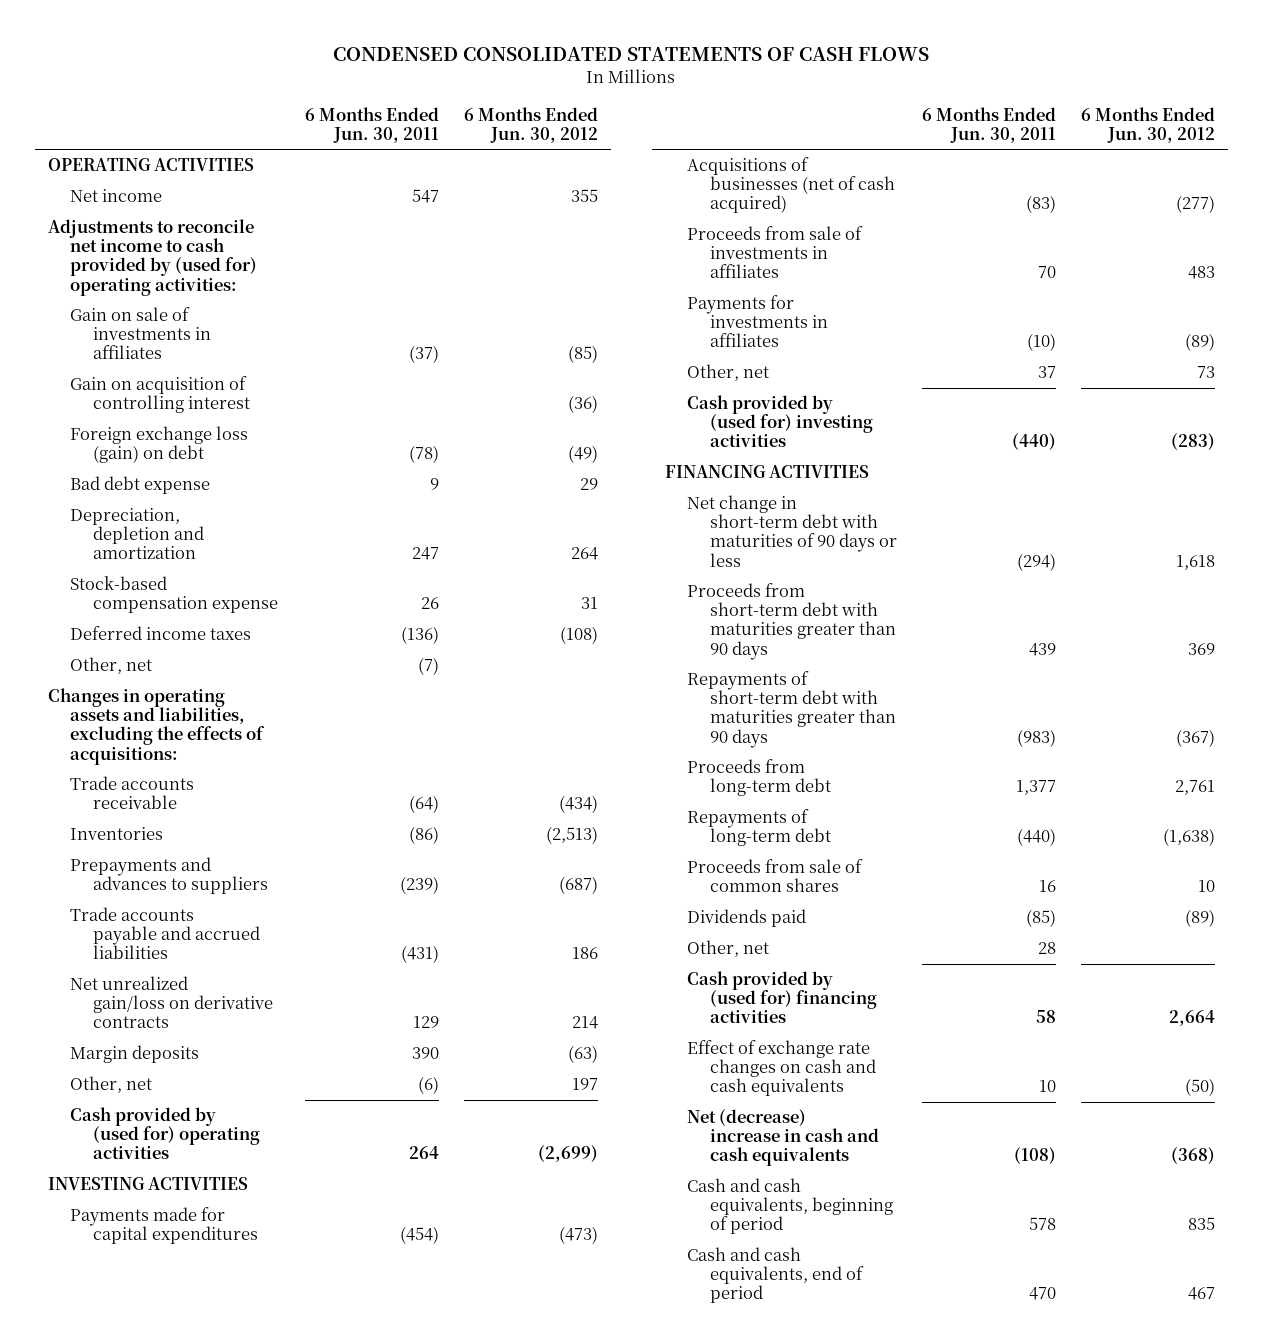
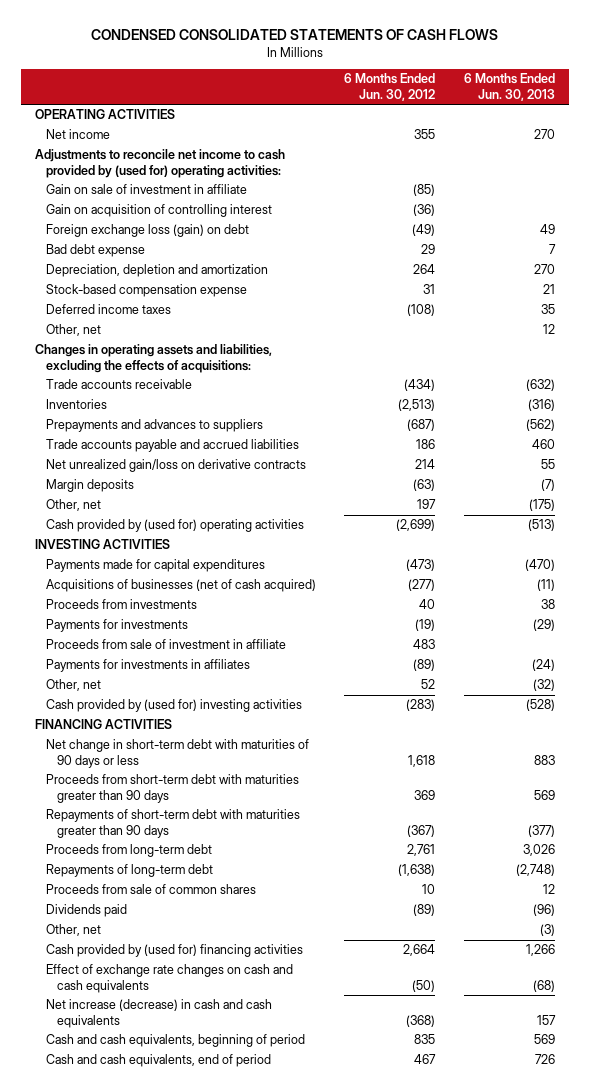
- | 6 Months Ended Jun. 30, 2011 | 6 Months Ended Jun. 30, 2012
+ | 6 Months Ended Jun. 30, 2012 | 6 Months Ended Jun. 30, 2013
- Gain on sale of investments in affiliates | (37) | (85)
+ Gain on sale of investment in affiliate | (85) |
- Proceeds from sale of investments in affiliates | 70 | 483
+ Proceeds from investments | 40 | 38
+ Payments for investments | (19) | (29)
+ Proceeds from sale of investment in affiliate | 483 |
- Other, net | 37 | 73
+ Other, net | 52 | (32)
- Net (decrease) increase in cash and cash equivalents | (108) | (368)
+ Net increase (decrease) in cash and cash equivalents | (368) | 157

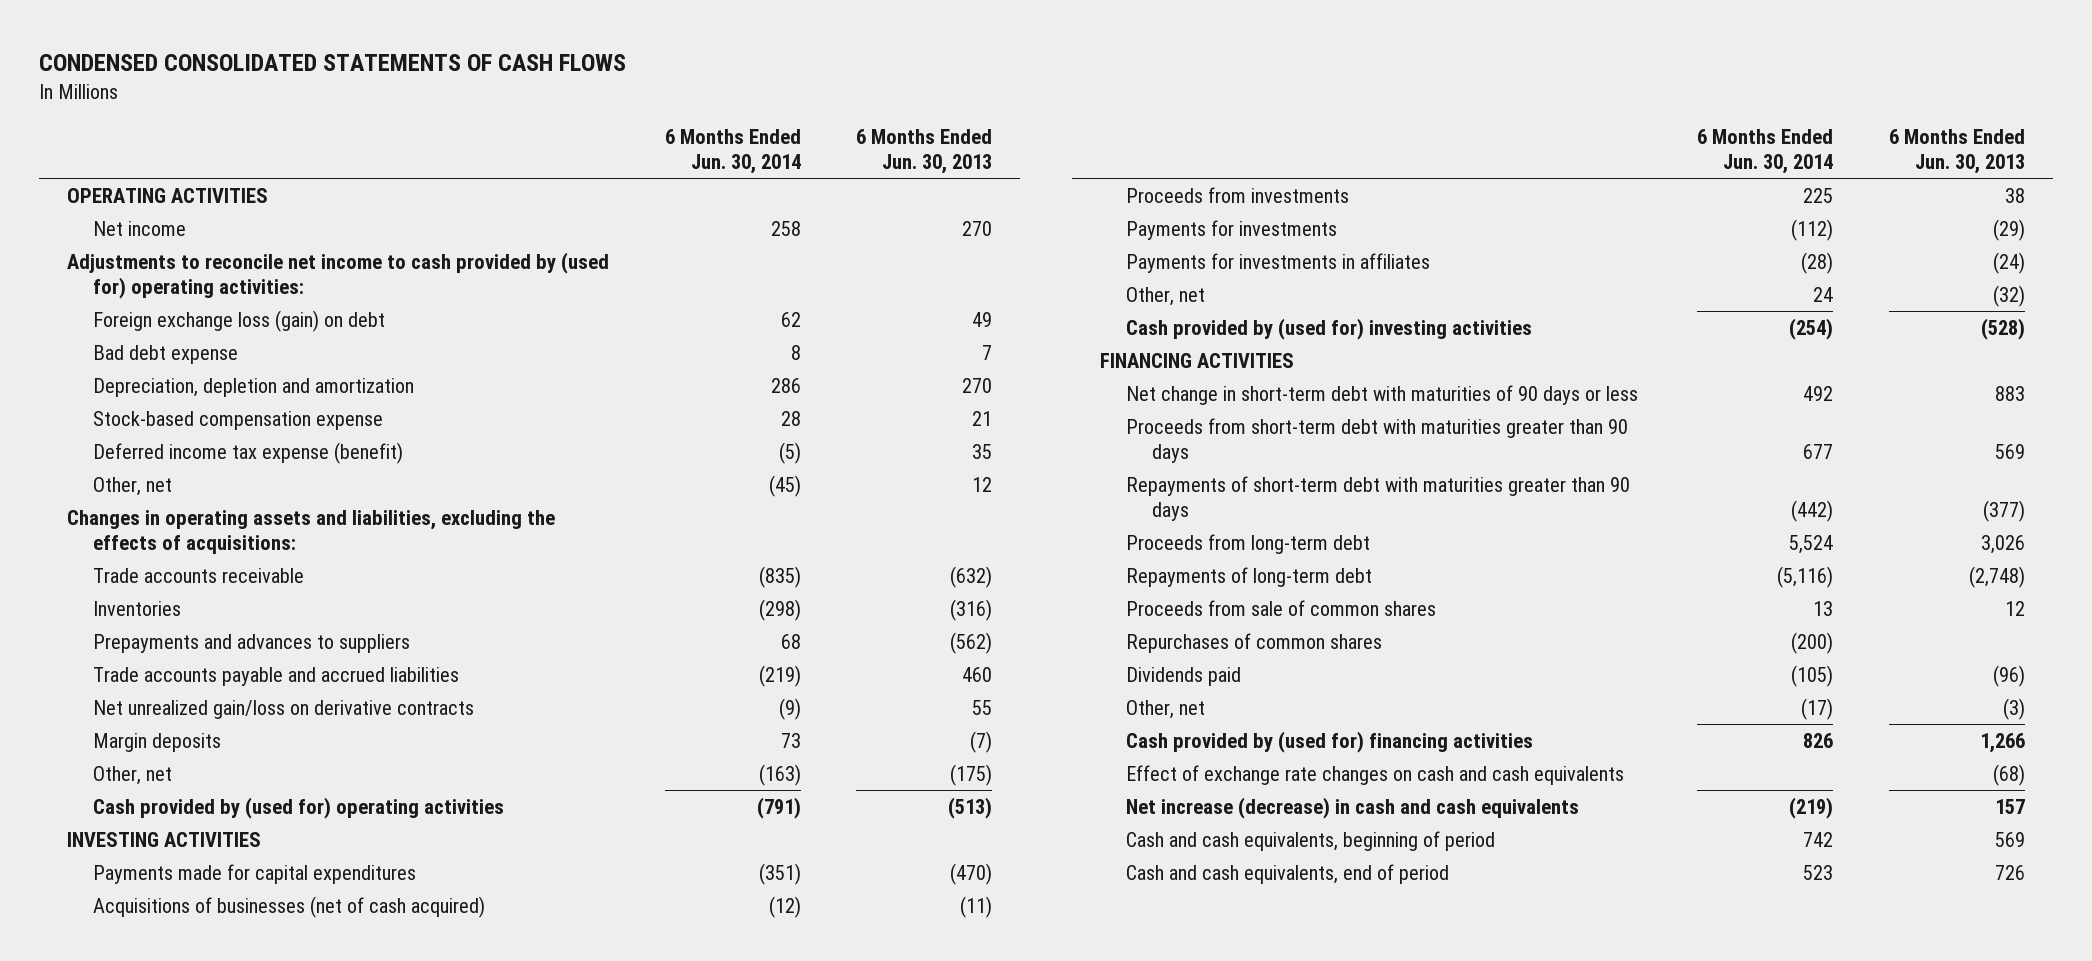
- | 6 Months Ended Jun. 30, 2012 | 6 Months Ended Jun. 30, 2013
+ | 6 Months Ended Jun. 30, 2014 | 6 Months Ended Jun. 30, 2013
- Gain on sale of investment in affiliate | (85) |
- Gain on acquisition of controlling interest | (36) |
- Deferred income taxes | (108) | 35
+ Deferred income tax expense (benefit) | (5) | 35
- Proceeds from sale of investment in affiliate | 483 |
+ Repurchases of common shares | (200) |

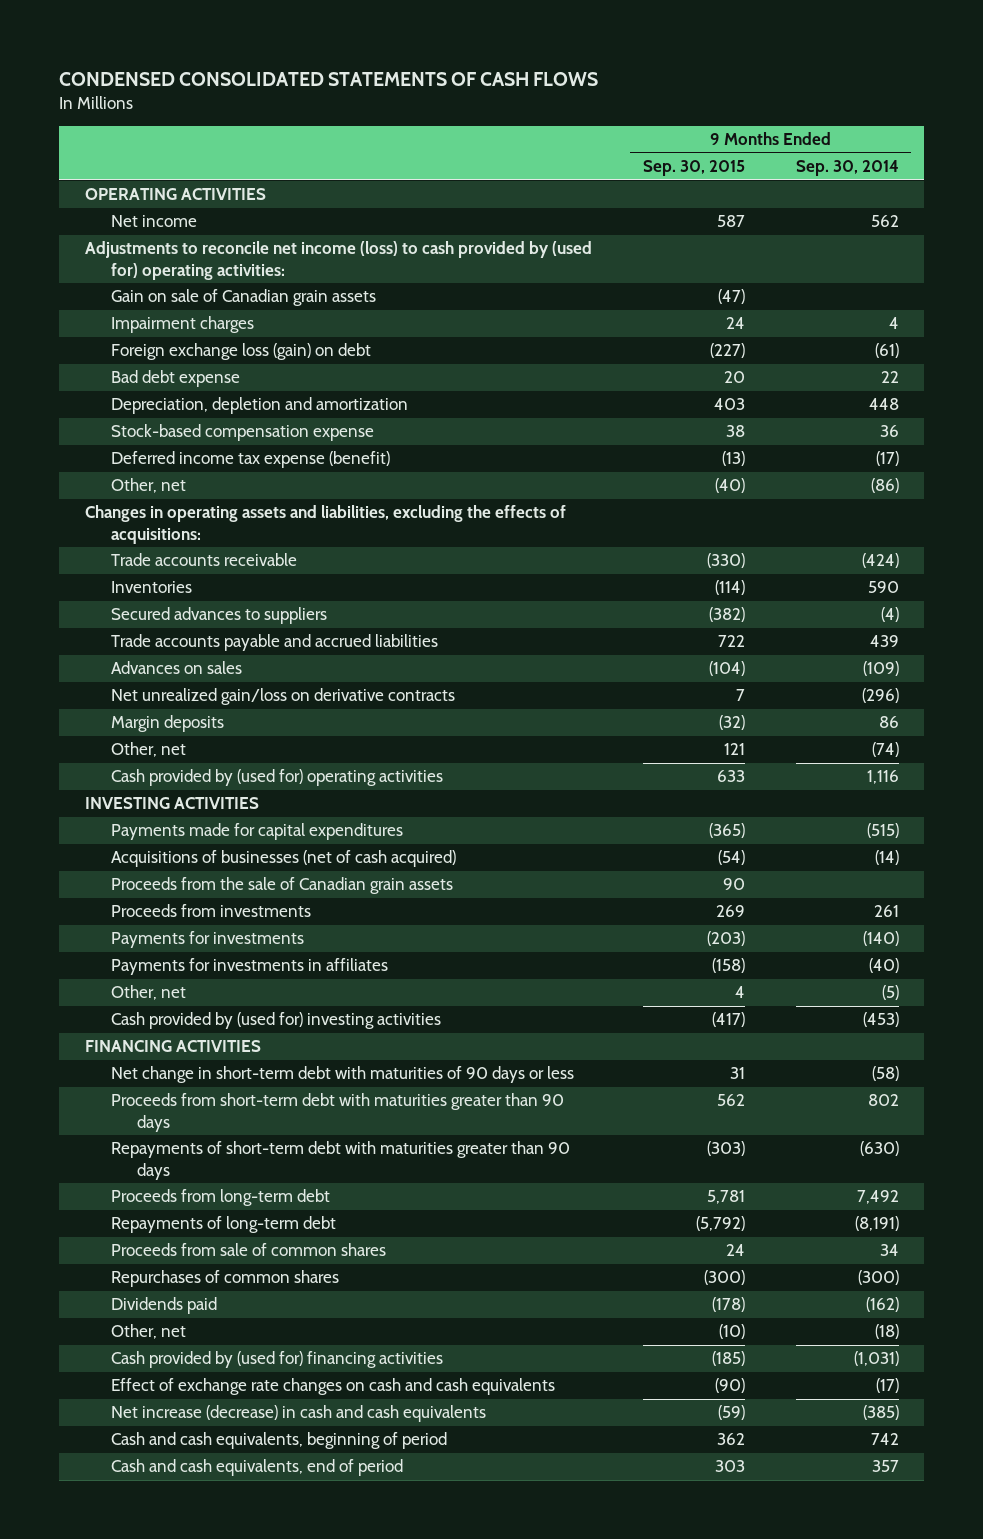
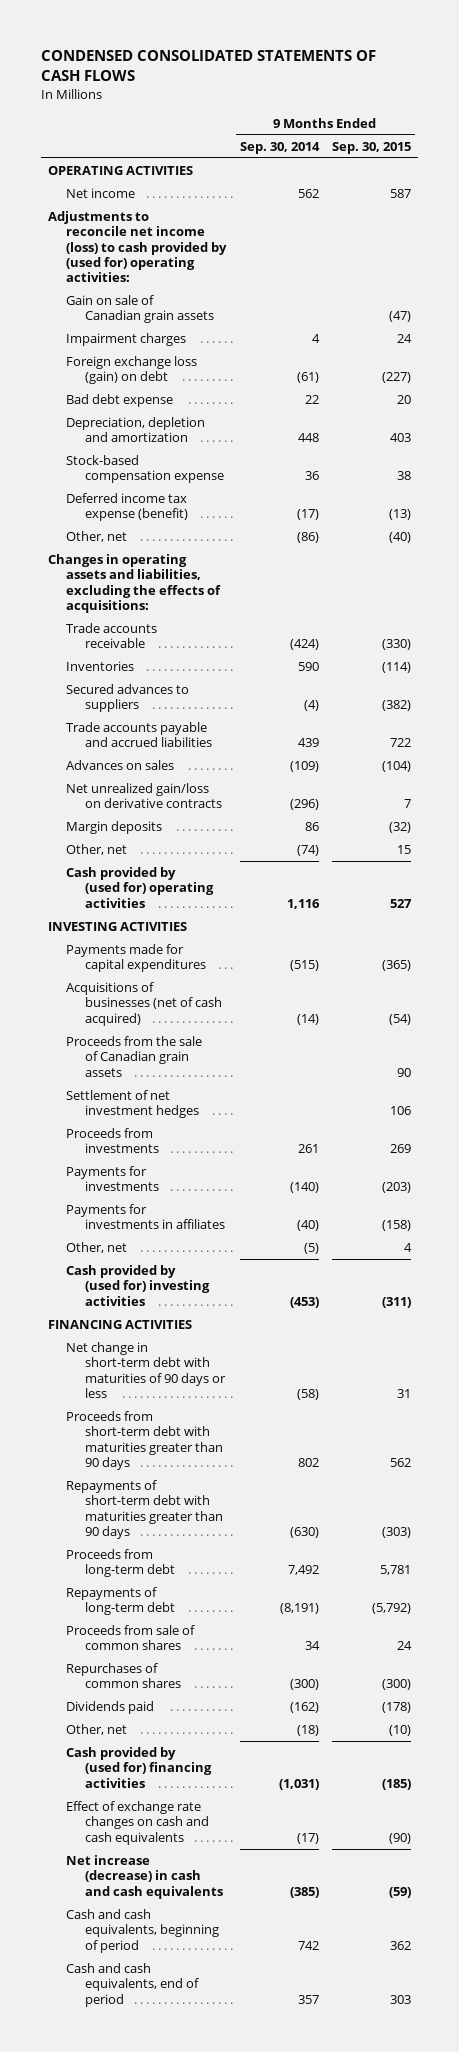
- | 9 Months Ended Sep. 30, 2015 | 9 Months Ended Sep. 30, 2014
+ | 9 Months Ended Sep. 30, 2014 | 9 Months Ended Sep. 30, 2015
- Other, net | 121 | (74)
- Cash provided by (used for) operating activities | 633 | 1,116
+ Other, net | (74) | 15
+ Cash provided by (used for) operating activities | 1,116 | 527
+ Settlement of net investment hedges | | 106
- Cash provided by (used for) investing activities | (417) | (453)
+ Cash provided by (used for) investing activities | (453) | (311)

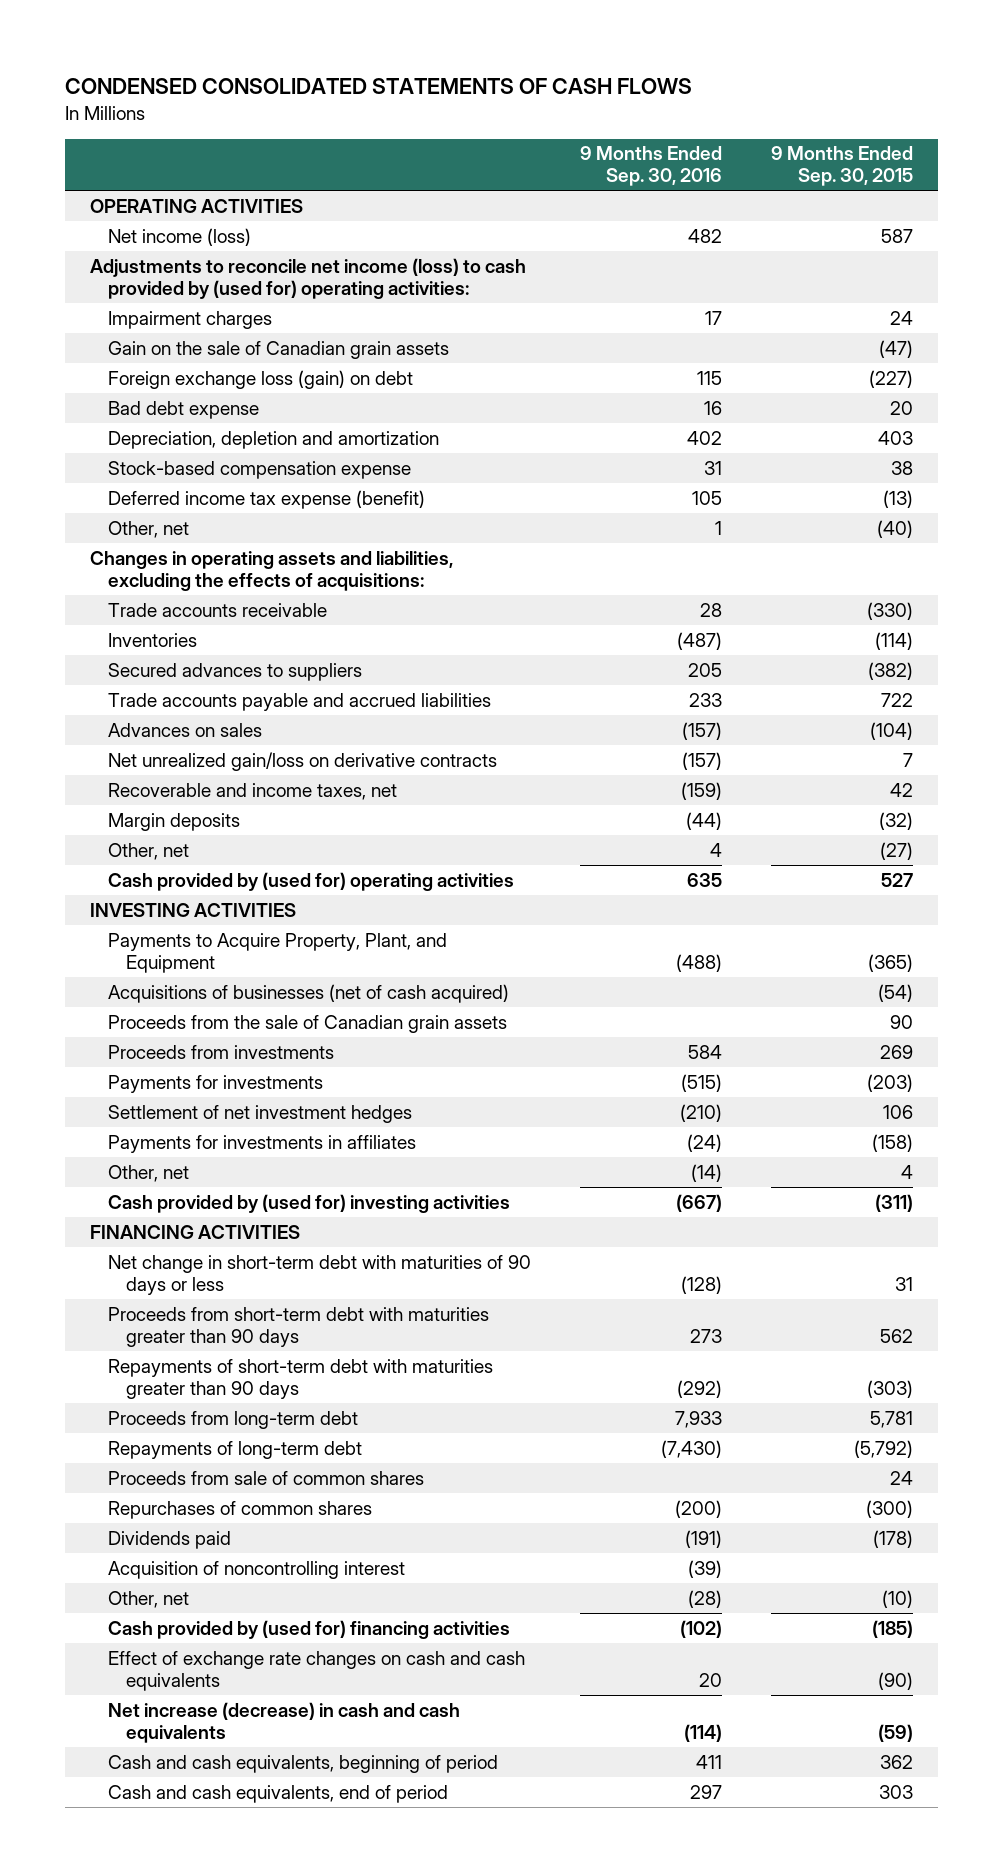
- | 9 Months Ended Sep. 30, 2014 | 9 Months Ended Sep. 30, 2015
+ | 9 Months Ended Sep. 30, 2016 | 9 Months Ended Sep. 30, 2015
- Net income | 562 | 587
+ Net income (loss) | 482 | 587
- Gain on sale of Canadian grain assets | | (47)
+ Gain on the sale of Canadian grain assets | | (47)
+ Recoverable and income taxes, net | (159) | 42
- Other, net | (74) | 15
+ Other, net | 4 | (27)
- Payments made for capital expenditures | (515) | (365)
+ Payments to Acquire Property, Plant, and Equipment | (488) | (365)
moved down: Settlement of net investment hedges | (210) | 106
+ Acquisition of noncontrolling interest | (39) |

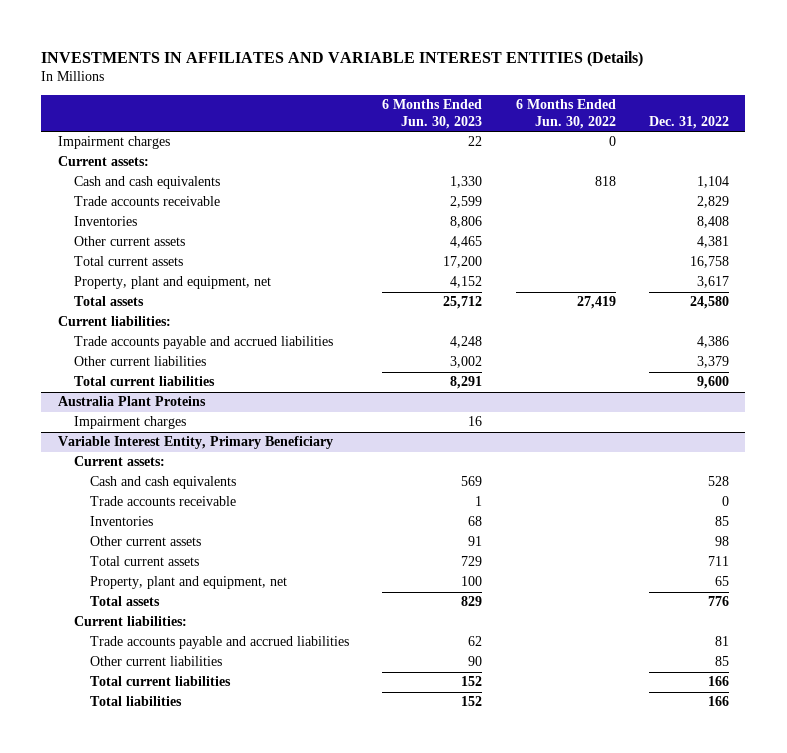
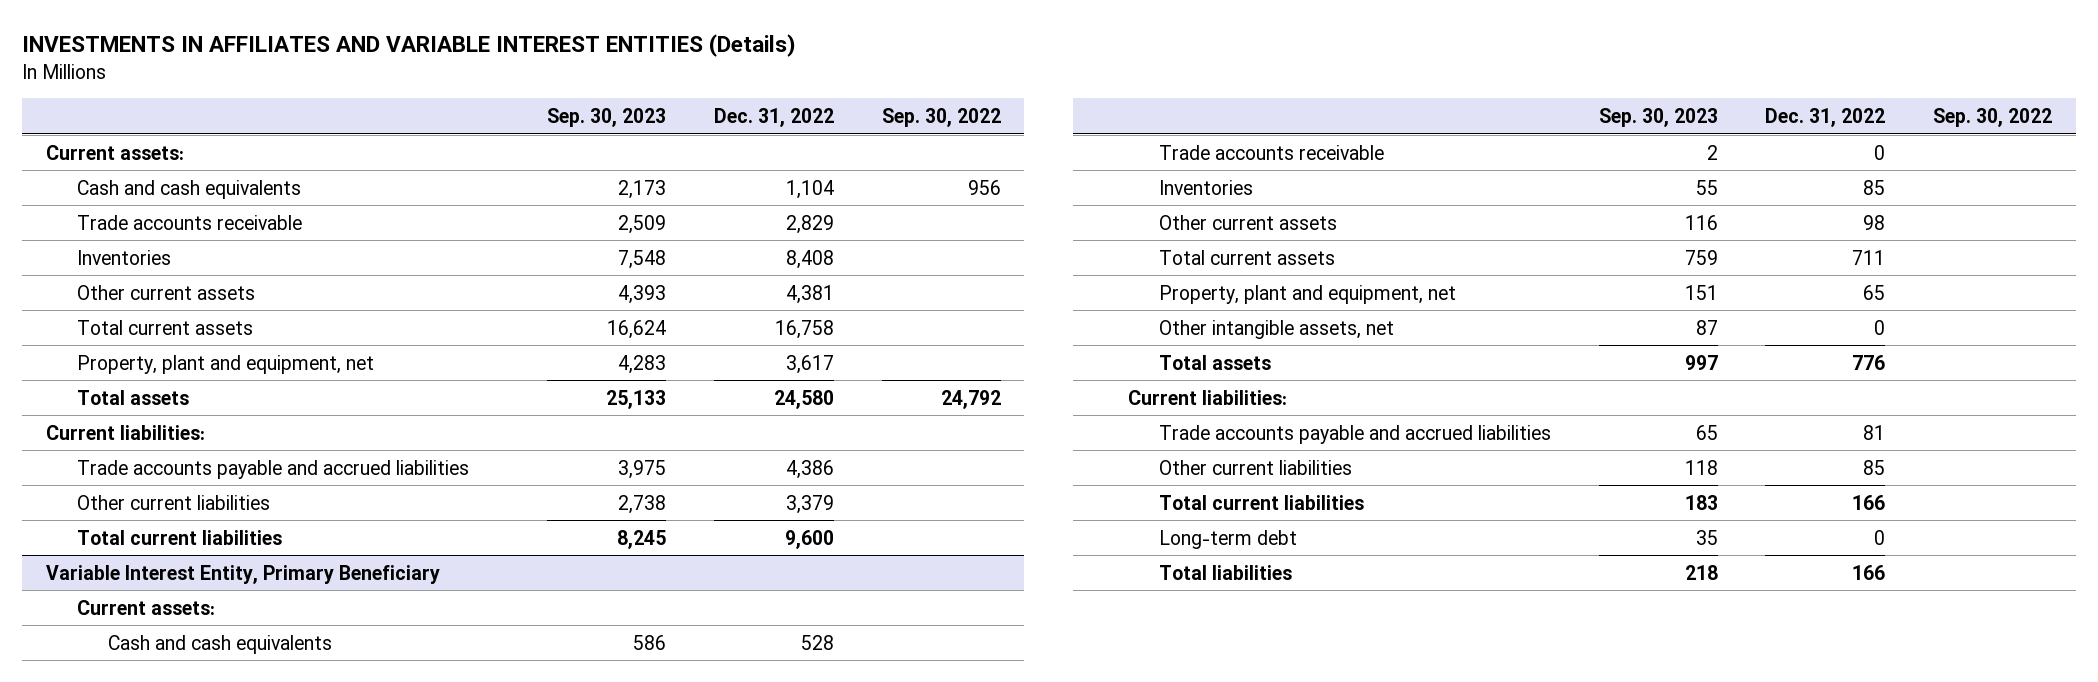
- | 6 Months Ended Jun. 30, 2023 | 6 Months Ended Jun. 30, 2022 | Dec. 31, 2022
+ | Sep. 30, 2023 | Dec. 31, 2022 | Sep. 30, 2022
- Impairment charges | 22 | 0 |
- Australia Plant Proteins
- Impairment charges | 16 | |
@ Variable Interest Entity, Primary Beneficiary
+ Other intangible assets, net | 87 | 0 |
+ Long-term debt | 35 | 0 |

